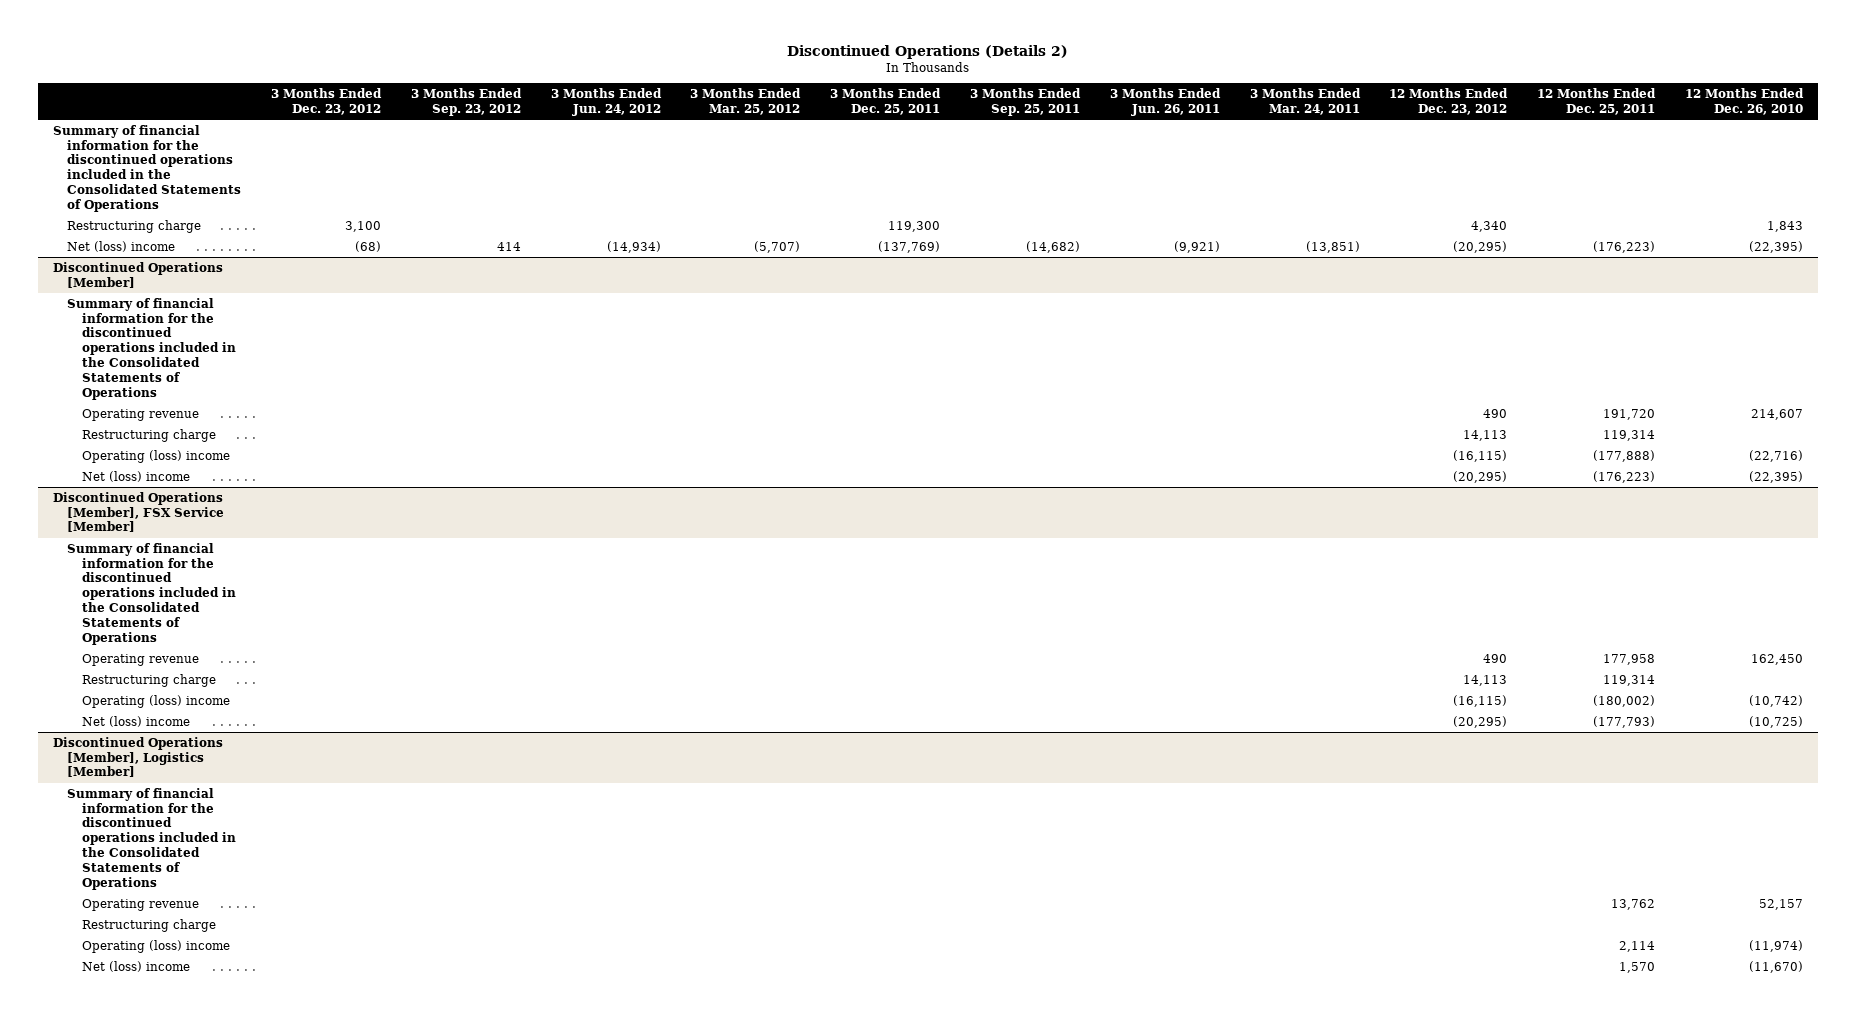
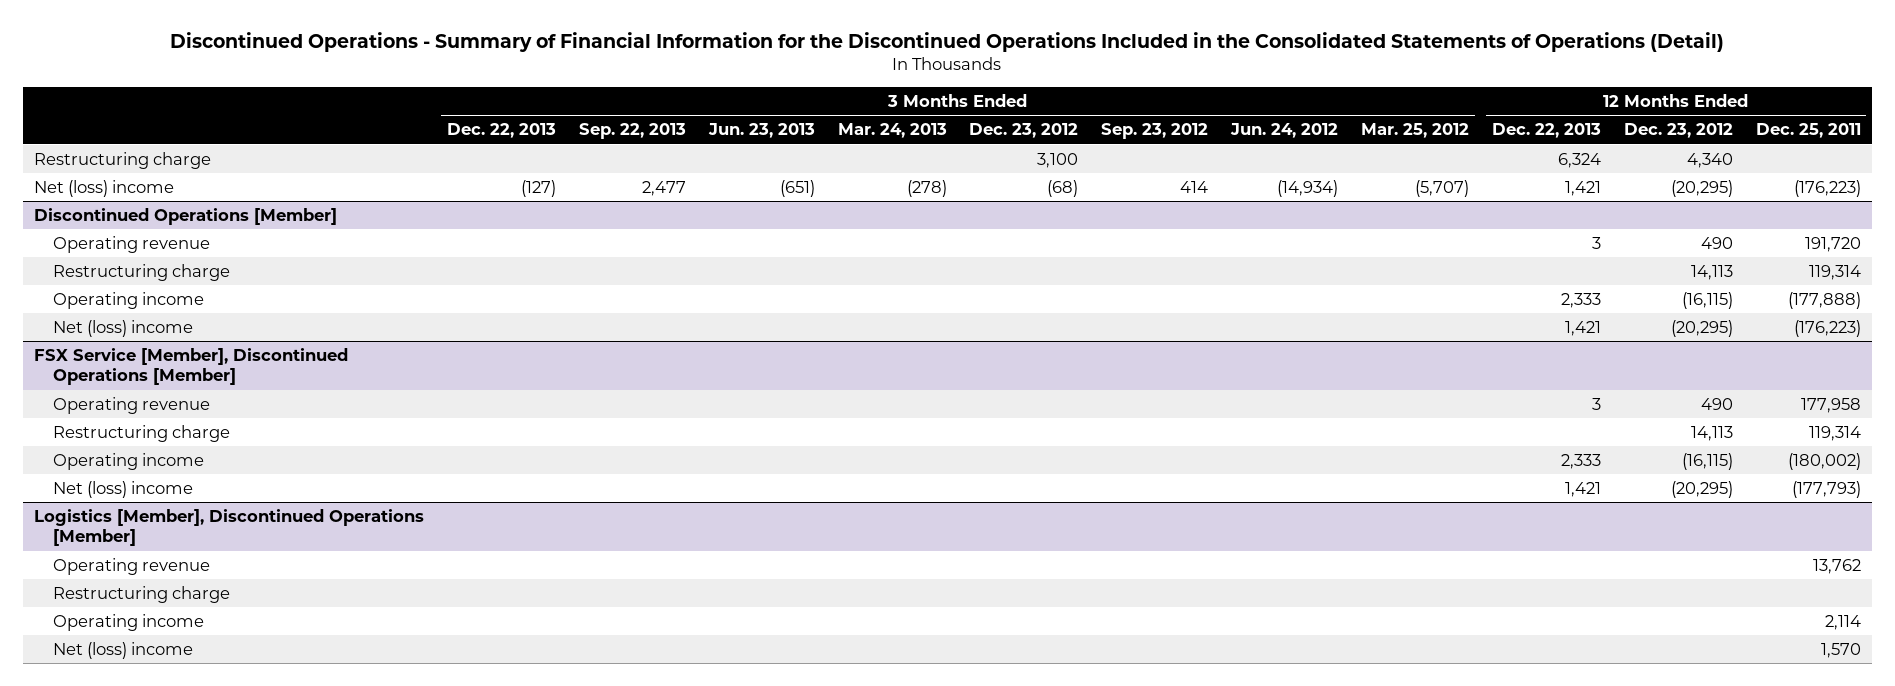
- Discontinued Operations (Details 2)
+ Discontinued Operations - Summary of Financial Information for the Discontinued Operations Included in the Consolidated Statements of Operations (Detail)
- | 3 Months Ended Dec. 23, 2012 | 3 Months Ended Sep. 23, 2012 | 3 Months Ended Jun. 24, 2012 | 3 Months Ended Mar. 25, 2012 | 3 Months Ended Dec. 25, 2011 | 3 Months Ended Sep. 25, 2011 | 3 Months Ended Jun. 26, 2011 | 3 Months Ended Mar. 24, 2011 | 12 Months Ended Dec. 23, 2012 | 12 Months Ended Dec. 25, 2011 | 12 Months Ended Dec. 26, 2010
+ | 3 Months Ended Dec. 22, 2013 | 3 Months Ended Sep. 22, 2013 | 3 Months Ended Jun. 23, 2013 | 3 Months Ended Mar. 24, 2013 | 3 Months Ended Dec. 23, 2012 | 3 Months Ended Sep. 23, 2012 | 3 Months Ended Jun. 24, 2012 | 3 Months Ended Mar. 25, 2012 | 12 Months Ended Dec. 22, 2013 | 12 Months Ended Dec. 23, 2012 | 12 Months Ended Dec. 25, 2011
- Summary of financial information for the discontinued operations included in the Consolidated Statements of Operations
@ Discontinued Operations [Member]
- Summary of financial information for the discontinued operations included in the Consolidated Statements of Operations
- Operating (loss) income | | | | | | | | | (16,115) | (177,888) | (22,716)
+ Operating income | | | | | | | | | 2,333 | (16,115) | (177,888)
- Discontinued Operations [Member], FSX Service [Member]
- Summary of financial information for the discontinued operations included in the Consolidated Statements of Operations
+ FSX Service [Member], Discontinued Operations [Member]
- Operating (loss) income | | | | | | | | | (16,115) | (180,002) | (10,742)
+ Operating income | | | | | | | | | 2,333 | (16,115) | (180,002)
- Discontinued Operations [Member], Logistics [Member]
- Summary of financial information for the discontinued operations included in the Consolidated Statements of Operations
+ Logistics [Member], Discontinued Operations [Member]
- Operating (loss) income | | | | | | | | | | 2,114 | (11,974)
+ Operating income | | | | | | | | | | | 2,114

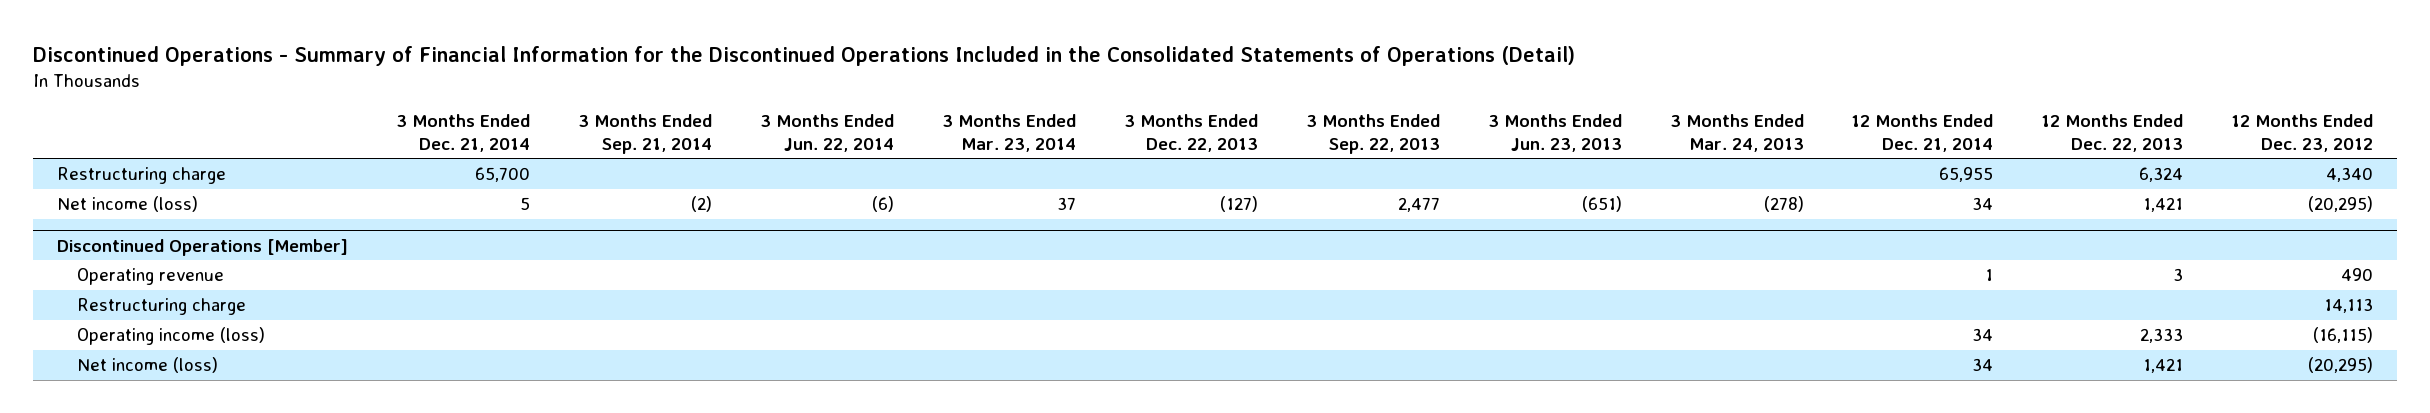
- | 3 Months Ended Dec. 22, 2013 | 3 Months Ended Sep. 22, 2013 | 3 Months Ended Jun. 23, 2013 | 3 Months Ended Mar. 24, 2013 | 3 Months Ended Dec. 23, 2012 | 3 Months Ended Sep. 23, 2012 | 3 Months Ended Jun. 24, 2012 | 3 Months Ended Mar. 25, 2012 | 12 Months Ended Dec. 22, 2013 | 12 Months Ended Dec. 23, 2012 | 12 Months Ended Dec. 25, 2011
+ | 3 Months Ended Dec. 21, 2014 | 3 Months Ended Sep. 21, 2014 | 3 Months Ended Jun. 22, 2014 | 3 Months Ended Mar. 23, 2014 | 3 Months Ended Dec. 22, 2013 | 3 Months Ended Sep. 22, 2013 | 3 Months Ended Jun. 23, 2013 | 3 Months Ended Mar. 24, 2013 | 12 Months Ended Dec. 21, 2014 | 12 Months Ended Dec. 22, 2013 | 12 Months Ended Dec. 23, 2012
- Net (loss) income | (127) | 2,477 | (651) | (278) | (68) | 414 | (14,934) | (5,707) | 1,421 | (20,295) | (176,223)
+ Net income (loss) | 5 | (2) | (6) | 37 | (127) | 2,477 | (651) | (278) | 34 | 1,421 | (20,295)
@ Discontinued Operations [Member]
- Operating income | | | | | | | | | 2,333 | (16,115) | (177,888)
- Net (loss) income | | | | | | | | | 1,421 | (20,295) | (176,223)
- FSX Service [Member], Discontinued Operations [Member]
- Operating revenue | | | | | | | | | 3 | 490 | 177,958
- Restructuring charge | | | | | | | | | | 14,113 | 119,314
- Operating income | | | | | | | | | 2,333 | (16,115) | (180,002)
- Net (loss) income | | | | | | | | | 1,421 | (20,295) | (177,793)
- Logistics [Member], Discontinued Operations [Member]
- Operating revenue | | | | | | | | | | | 13,762
- Restructuring charge
- Operating income | | | | | | | | | | | 2,114
- Net (loss) income | | | | | | | | | | | 1,570
@ Discontinued Operations [Member]
+ Operating income (loss) | | | | | | | | | 34 | 2,333 | (16,115)
+ Net income (loss) | | | | | | | | | 34 | 1,421 | (20,295)

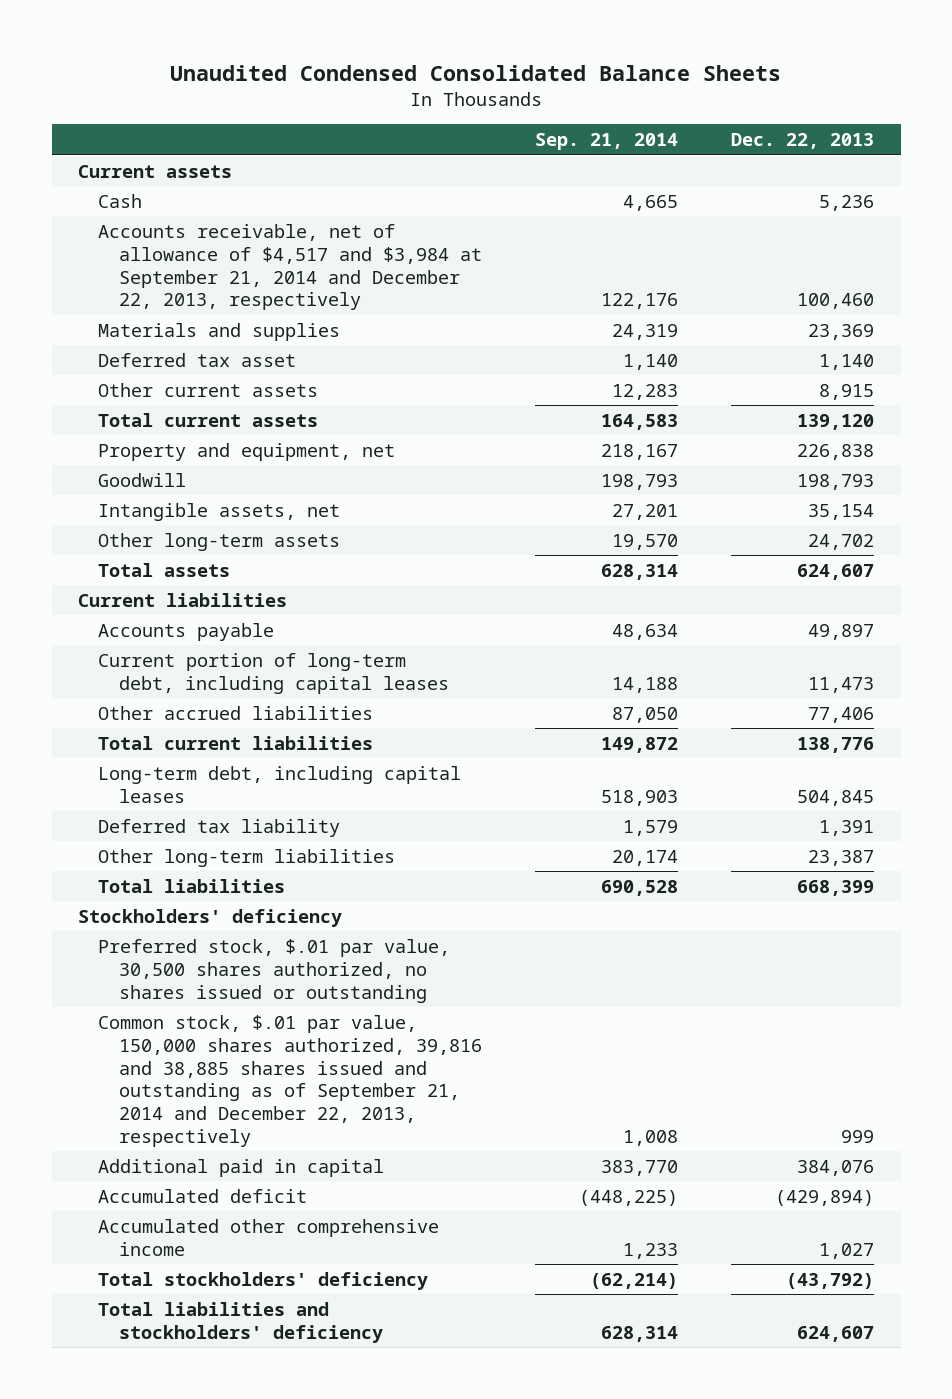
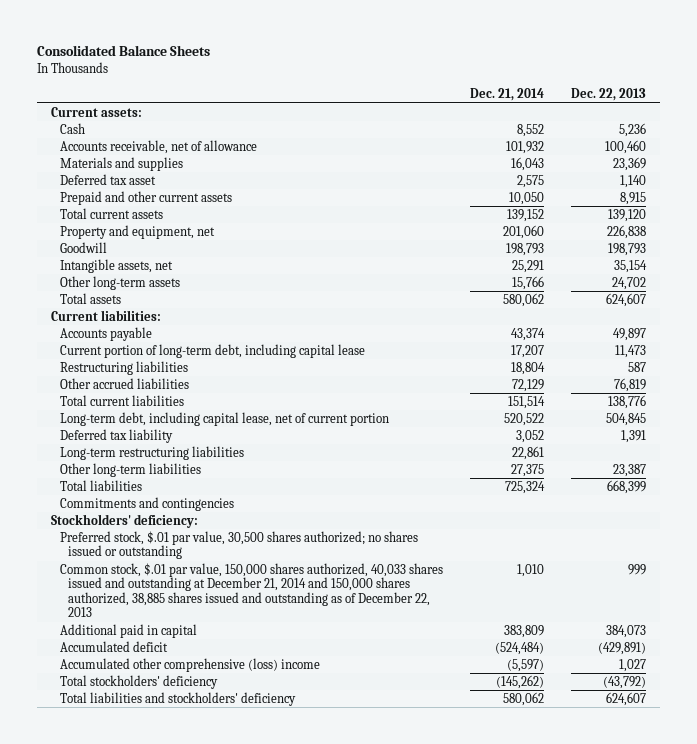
- Unaudited Condensed Consolidated Balance Sheets
+ Consolidated Balance Sheets
- | Sep. 21, 2014 | Dec. 22, 2013
+ | Dec. 21, 2014 | Dec. 22, 2013
- Current assets
+ Current assets:
- Accounts receivable, net of allowance of $4,517 and $3,984 at September 21, 2014 and December 22, 2013, respectively | 122,176 | 100,460
+ Accounts receivable, net of allowance | 101,932 | 100,460
- Other current assets | 12,283 | 8,915
+ Prepaid and other current assets | 10,050 | 8,915
- Current liabilities
+ Current liabilities:
- Current portion of long-term debt, including capital leases | 14,188 | 11,473
- Other accrued liabilities | 87,050 | 77,406
+ Current portion of long-term debt, including capital lease | 17,207 | 11,473
+ Restructuring liabilities | 18,804 | 587
+ Other accrued liabilities | 72,129 | 76,819
- Long-term debt, including capital leases | 518,903 | 504,845
+ Long-term debt, including capital lease, net of current portion | 520,522 | 504,845
+ Long-term restructuring liabilities | 22,861 |
- Stockholders' deficiency
- Preferred stock, $.01 par value, 30,500 shares authorized, no shares issued or outstanding
- Common stock, $.01 par value, 150,000 shares authorized, 39,816 and 38,885 shares issued and outstanding as of September 21, 2014 and December 22, 2013, respectively | 1,008 | 999
- Additional paid in capital | 383,770 | 384,076
- Accumulated deficit | (448,225) | (429,894)
- Accumulated other comprehensive income | 1,233 | 1,027
+ Commitments and contingencies
+ Stockholders' deficiency:
+ Preferred stock, $.01 par value, 30,500 shares authorized; no shares issued or outstanding
+ Common stock, $.01 par value, 150,000 shares authorized, 40,033 shares issued and outstanding at December 21, 2014 and 150,000 shares authorized, 38,885 shares issued and outstanding as of December 22, 2013 | 1,010 | 999
+ Additional paid in capital | 383,809 | 384,073
+ Accumulated deficit | (524,484) | (429,891)
+ Accumulated other comprehensive (loss) income | (5,597) | 1,027

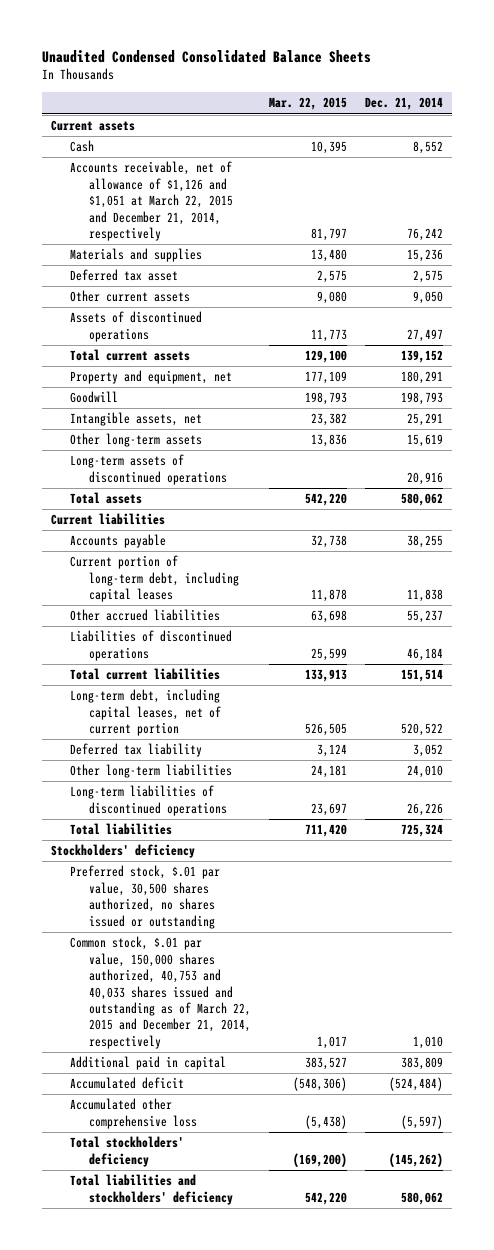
- Consolidated Balance Sheets
+ Unaudited Condensed Consolidated Balance Sheets
- | Dec. 21, 2014 | Dec. 22, 2013
+ | Mar. 22, 2015 | Dec. 21, 2014
- Current assets:
+ Current assets
- Accounts receivable, net of allowance | 101,932 | 100,460
- Materials and supplies | 16,043 | 23,369
+ Accounts receivable, net of allowance of $1,126 and $1,051 at March 22, 2015 and December 21, 2014, respectively | 81,797 | 76,242
+ Materials and supplies | 13,480 | 15,236
- Prepaid and other current assets | 10,050 | 8,915
+ Other current assets | 9,080 | 9,050
+ Assets of discontinued operations | 11,773 | 27,497
- Property and equipment, net | 201,060 | 226,838
+ Property and equipment, net | 177,109 | 180,291
- Other long-term assets | 15,766 | 24,702
+ Other long-term assets | 13,836 | 15,619
+ Long-term assets of discontinued operations | | 20,916
- Current liabilities:
- Accounts payable | 43,374 | 49,897
- Current portion of long-term debt, including capital lease | 17,207 | 11,473
- Restructuring liabilities | 18,804 | 587
- Other accrued liabilities | 72,129 | 76,819
+ Current liabilities
+ Accounts payable | 32,738 | 38,255
+ Current portion of long-term debt, including capital leases | 11,878 | 11,838
+ Other accrued liabilities | 63,698 | 55,237
+ Liabilities of discontinued operations | 25,599 | 46,184
- Long-term debt, including capital lease, net of current portion | 520,522 | 504,845
+ Long-term debt, including capital leases, net of current portion | 526,505 | 520,522
- Long-term restructuring liabilities | 22,861 |
- Other long-term liabilities | 27,375 | 23,387
+ Other long-term liabilities | 24,181 | 24,010
+ Long-term liabilities of discontinued operations | 23,697 | 26,226
- Commitments and contingencies
- Stockholders' deficiency:
- Preferred stock, $.01 par value, 30,500 shares authorized; no shares issued or outstanding
- Common stock, $.01 par value, 150,000 shares authorized, 40,033 shares issued and outstanding at December 21, 2014 and 150,000 shares authorized, 38,885 shares issued and outstanding as of December 22, 2013 | 1,010 | 999
+ Stockholders' deficiency
+ Preferred stock, $.01 par value, 30,500 shares authorized, no shares issued or outstanding
+ Common stock, $.01 par value, 150,000 shares authorized, 40,753 and 40,033 shares issued and outstanding as of March 22, 2015 and December 21, 2014, respectively | 1,017 | 1,010
- Accumulated other comprehensive (loss) income | (5,597) | 1,027
+ Accumulated other comprehensive loss | (5,438) | (5,597)

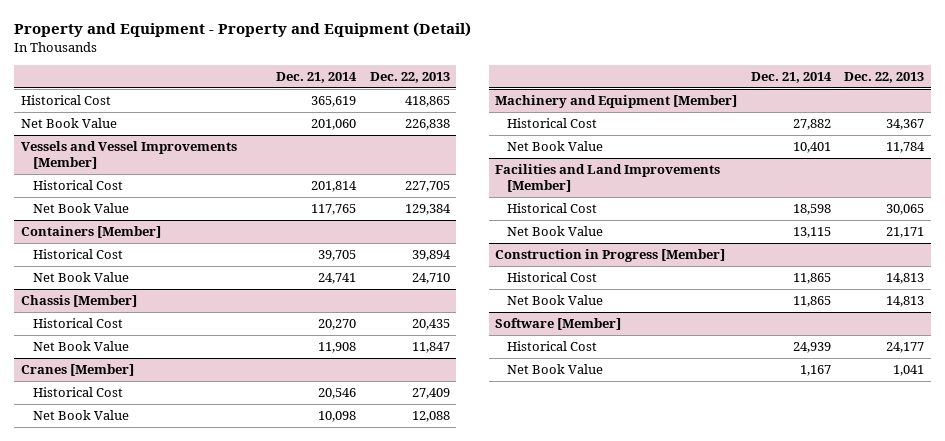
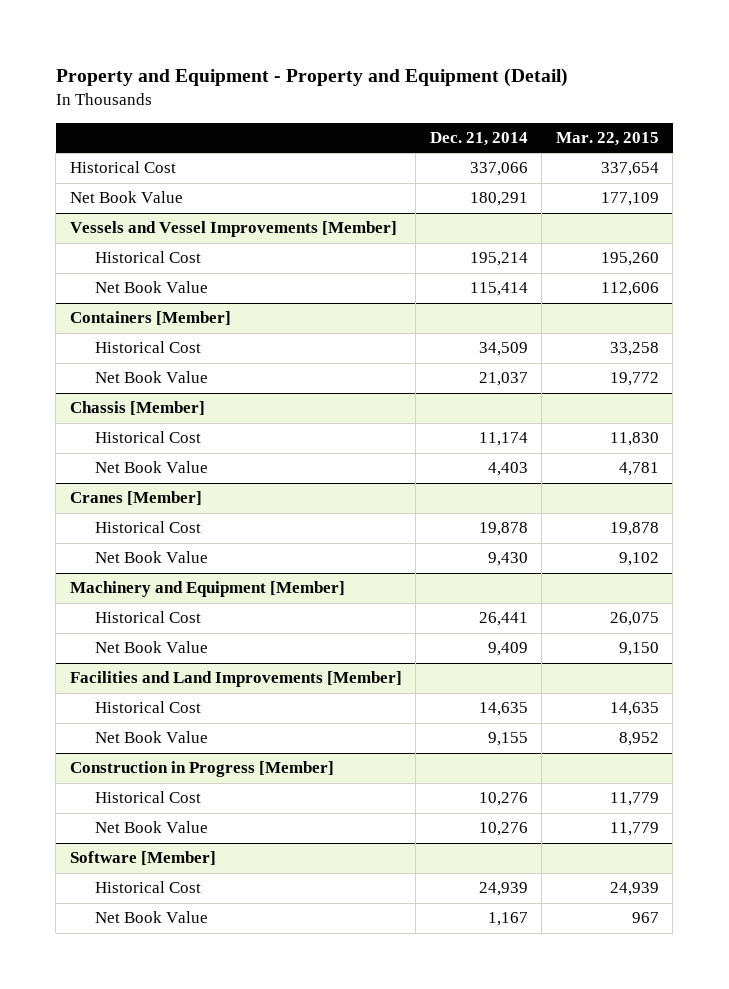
- | Dec. 21, 2014 | Dec. 22, 2013
+ | Dec. 21, 2014 | Mar. 22, 2015
- Historical Cost | 365,619 | 418,865
- Net Book Value | 201,060 | 226,838
+ Historical Cost | 337,066 | 337,654
+ Net Book Value | 180,291 | 177,109
@ Vessels and Vessel Improvements [Member]
- Historical Cost | 201,814 | 227,705
- Net Book Value | 117,765 | 129,384
+ Historical Cost | 195,214 | 195,260
+ Net Book Value | 115,414 | 112,606
@ Containers [Member]
- Historical Cost | 39,705 | 39,894
- Net Book Value | 24,741 | 24,710
+ Historical Cost | 34,509 | 33,258
+ Net Book Value | 21,037 | 19,772
@ Chassis [Member]
- Historical Cost | 20,270 | 20,435
- Net Book Value | 11,908 | 11,847
+ Historical Cost | 11,174 | 11,830
+ Net Book Value | 4,403 | 4,781
@ Cranes [Member]
- Historical Cost | 20,546 | 27,409
- Net Book Value | 10,098 | 12,088
+ Historical Cost | 19,878 | 19,878
+ Net Book Value | 9,430 | 9,102
@ Machinery and Equipment [Member]
- Historical Cost | 27,882 | 34,367
- Net Book Value | 10,401 | 11,784
+ Historical Cost | 26,441 | 26,075
+ Net Book Value | 9,409 | 9,150
@ Facilities and Land Improvements [Member]
- Historical Cost | 18,598 | 30,065
- Net Book Value | 13,115 | 21,171
+ Historical Cost | 14,635 | 14,635
+ Net Book Value | 9,155 | 8,952
@ Construction in Progress [Member]
- Historical Cost | 11,865 | 14,813
- Net Book Value | 11,865 | 14,813
+ Historical Cost | 10,276 | 11,779
+ Net Book Value | 10,276 | 11,779

